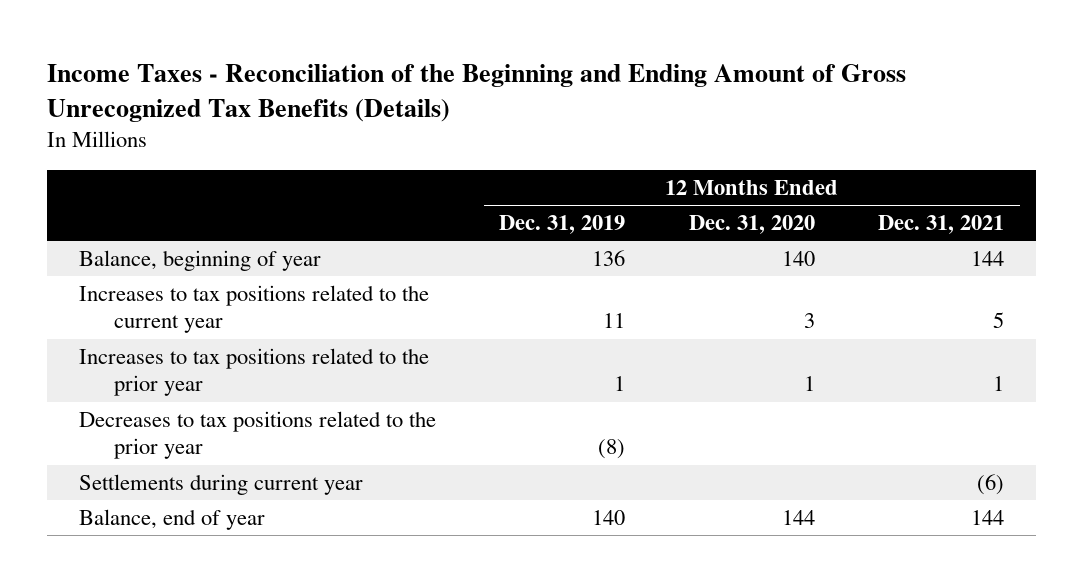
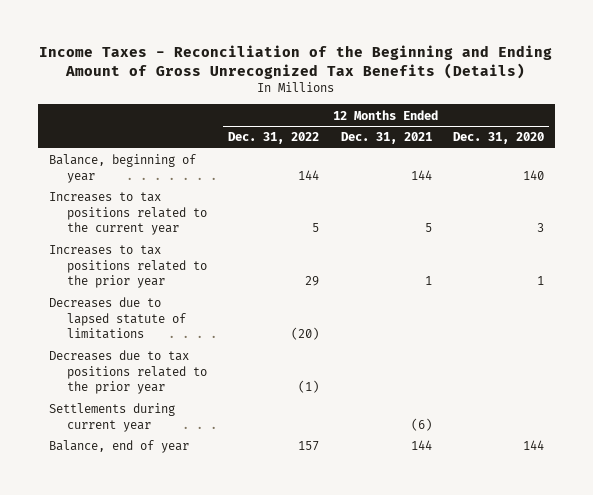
- | 12 Months Ended Dec. 31, 2019 | 12 Months Ended Dec. 31, 2020 | 12 Months Ended Dec. 31, 2021
+ | 12 Months Ended Dec. 31, 2022 | 12 Months Ended Dec. 31, 2021 | 12 Months Ended Dec. 31, 2020
- Decreases to tax positions related to the prior year | (8) | |
+ Decreases due to lapsed statute of limitations | (20) | |
+ Decreases due to tax positions related to the prior year | (1) | |

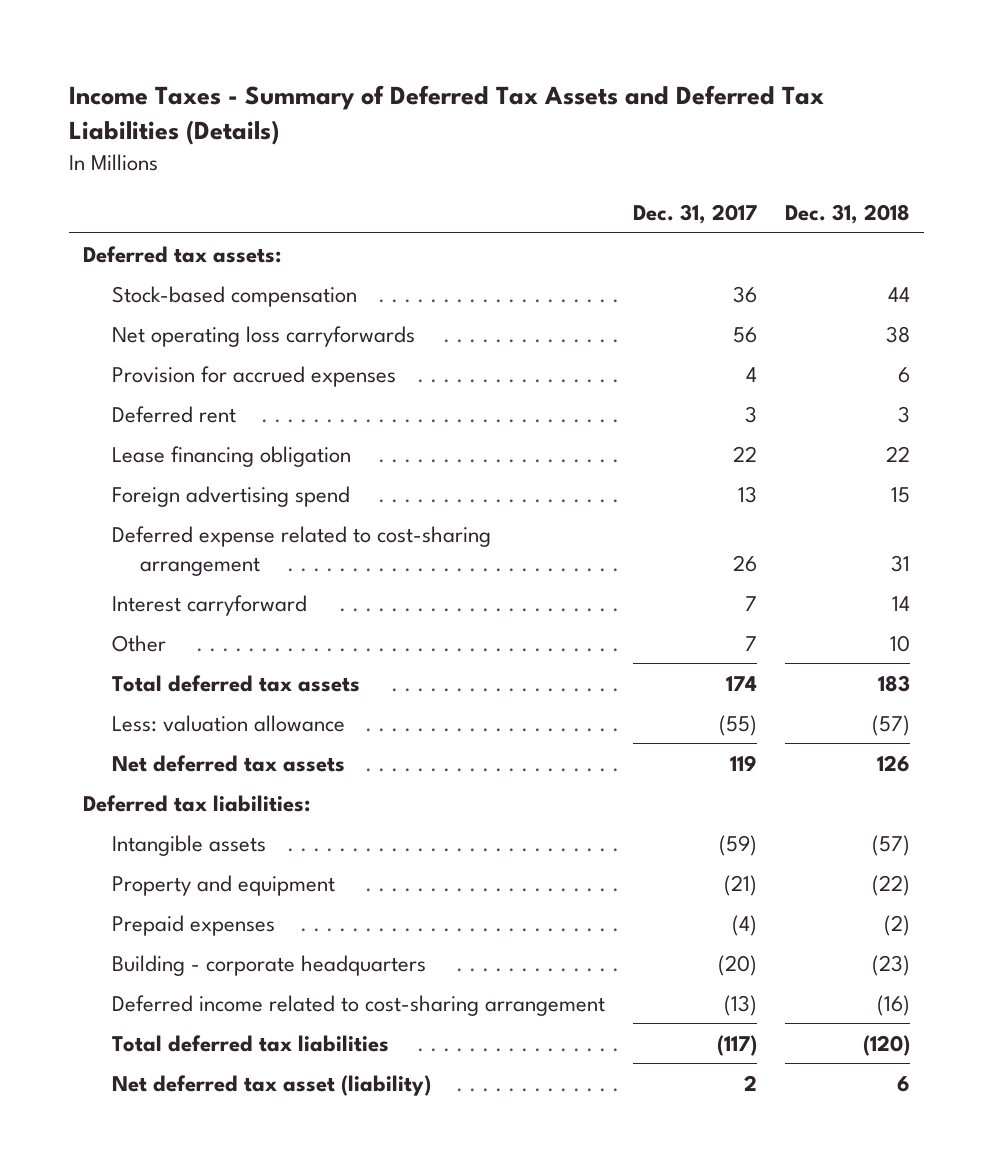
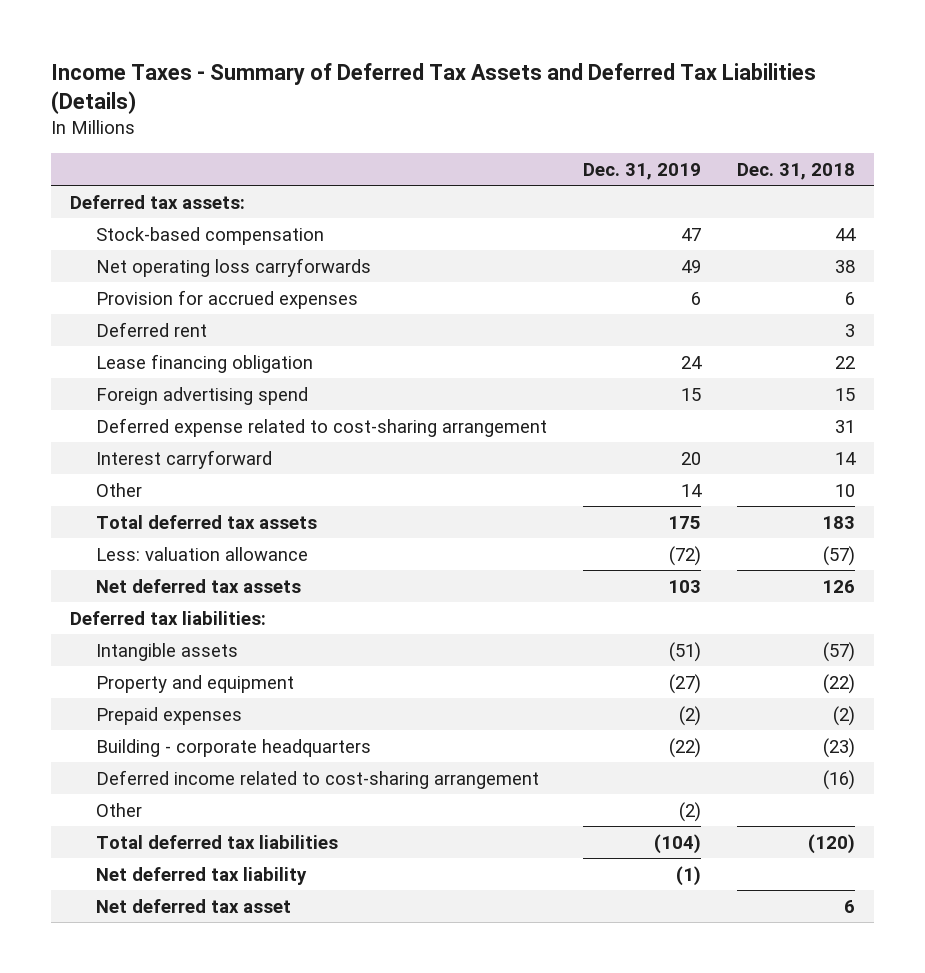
- | Dec. 31, 2017 | Dec. 31, 2018
+ | Dec. 31, 2019 | Dec. 31, 2018
+ Other | (2) |
- Net deferred tax asset (liability) | 2 | 6
+ Net deferred tax liability | (1) |
+ Net deferred tax asset | | 6

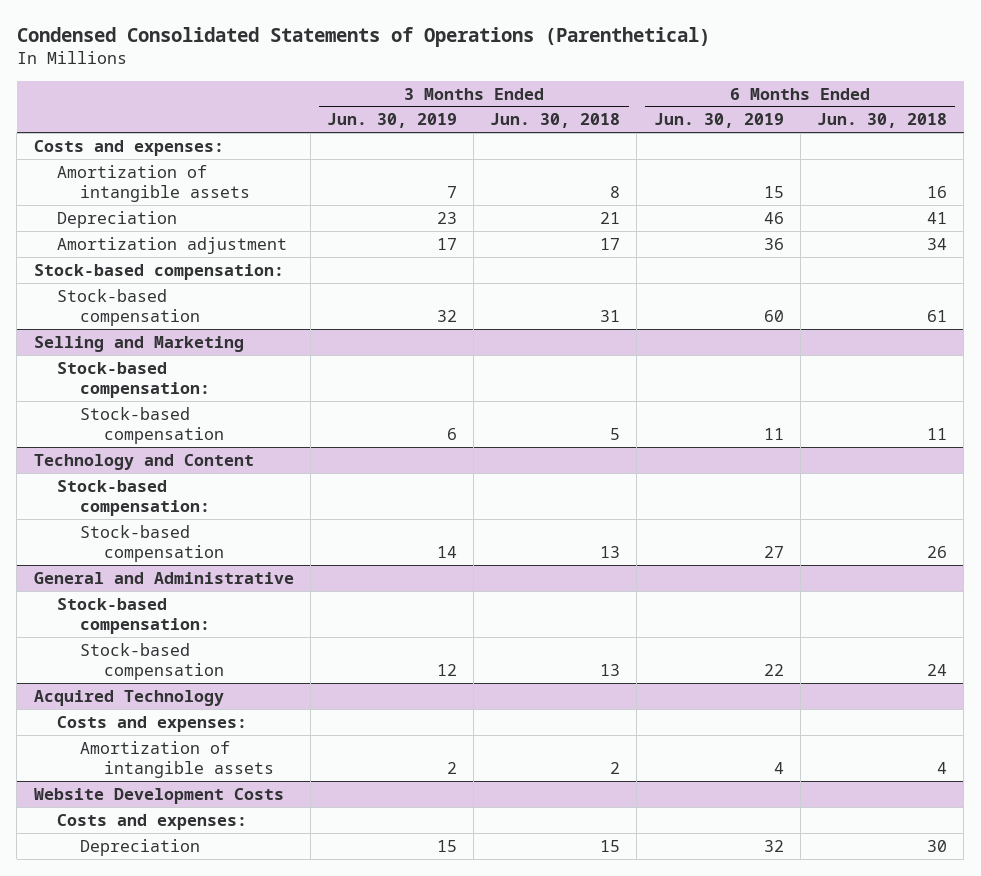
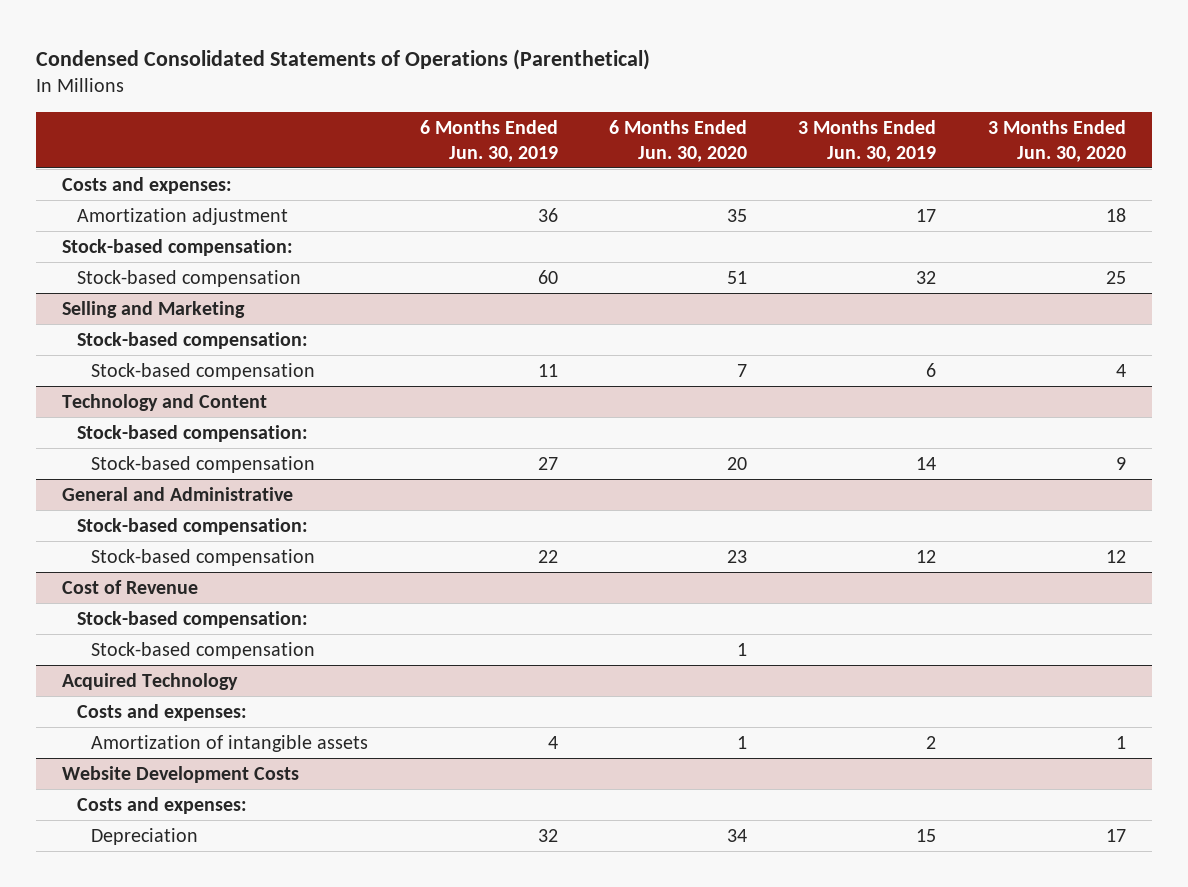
- | 3 Months Ended Jun. 30, 2019 | 3 Months Ended Jun. 30, 2018 | 6 Months Ended Jun. 30, 2019 | 6 Months Ended Jun. 30, 2018
+ | 6 Months Ended Jun. 30, 2019 | 6 Months Ended Jun. 30, 2020 | 3 Months Ended Jun. 30, 2019 | 3 Months Ended Jun. 30, 2020
- Amortization of intangible assets | 7 | 8 | 15 | 16
- Depreciation | 23 | 21 | 46 | 41
+ Cost of Revenue
+ Stock-based compensation:
+ Stock-based compensation | | 1 | |

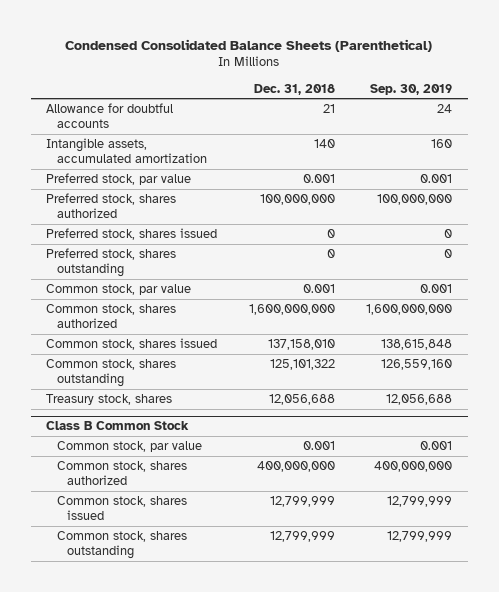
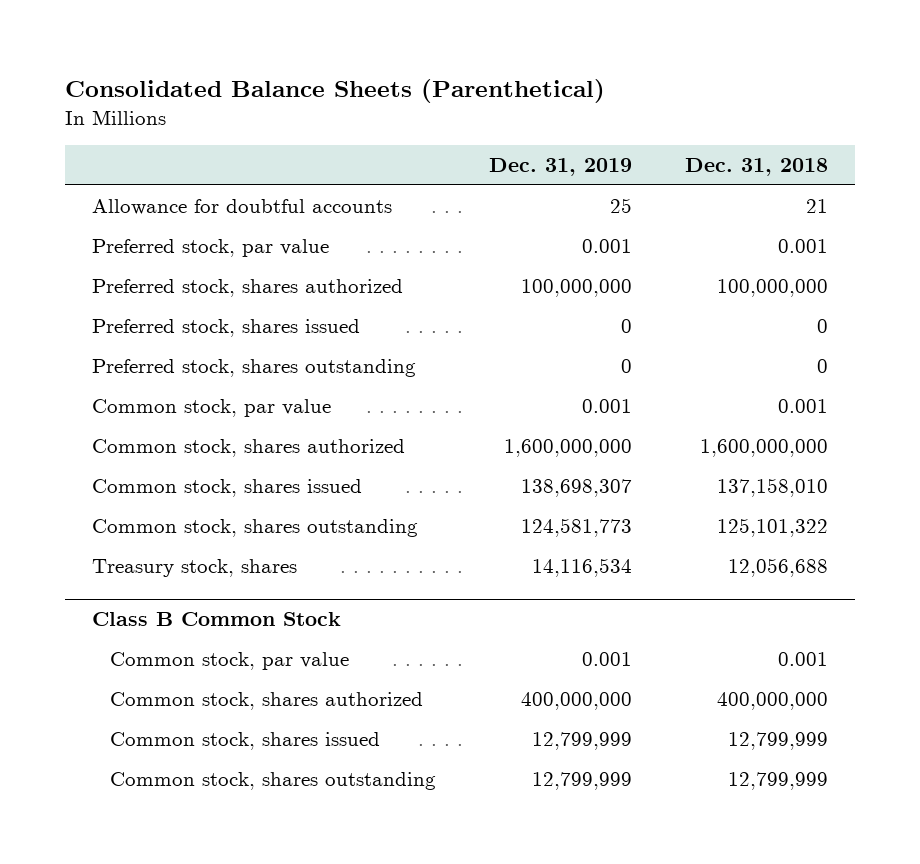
- Condensed Consolidated Balance Sheets (Parenthetical)
+ Consolidated Balance Sheets (Parenthetical)
- | Dec. 31, 2018 | Sep. 30, 2019
+ | Dec. 31, 2019 | Dec. 31, 2018
- Intangible assets, accumulated amortization | 140 | 160

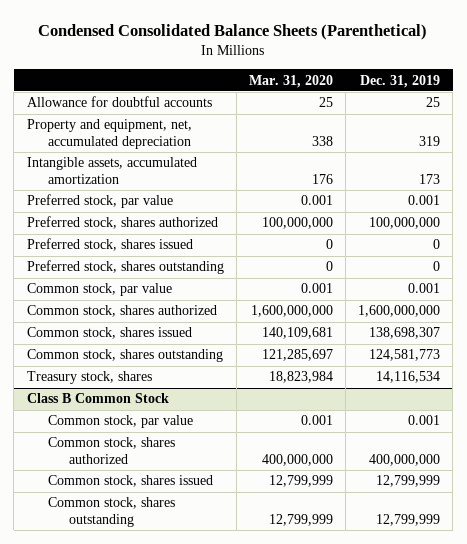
- Consolidated Balance Sheets (Parenthetical)
+ Condensed Consolidated Balance Sheets (Parenthetical)
- | Dec. 31, 2019 | Dec. 31, 2018
+ | Mar. 31, 2020 | Dec. 31, 2019
+ Property and equipment, net, accumulated depreciation | 338 | 319
+ Intangible assets, accumulated amortization | 176 | 173

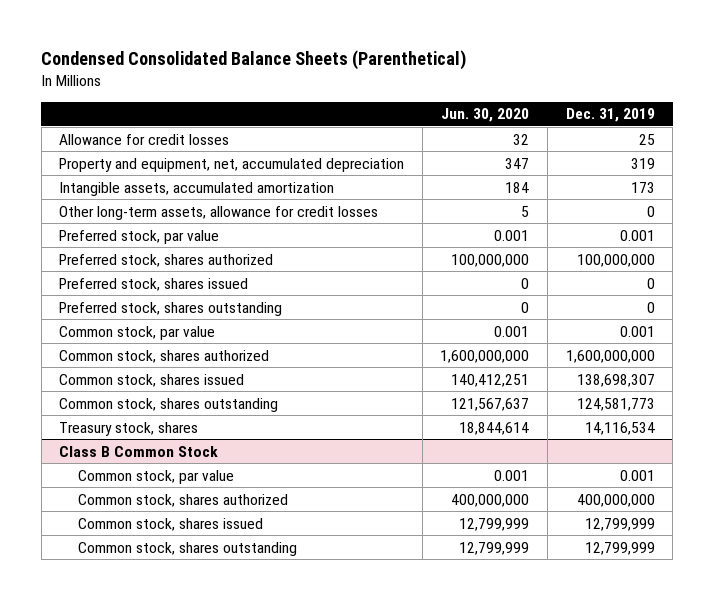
- | Mar. 31, 2020 | Dec. 31, 2019
+ | Jun. 30, 2020 | Dec. 31, 2019
- Allowance for doubtful accounts | 25 | 25
+ Allowance for credit losses | 32 | 25
+ Other long-term assets, allowance for credit losses | 5 | 0

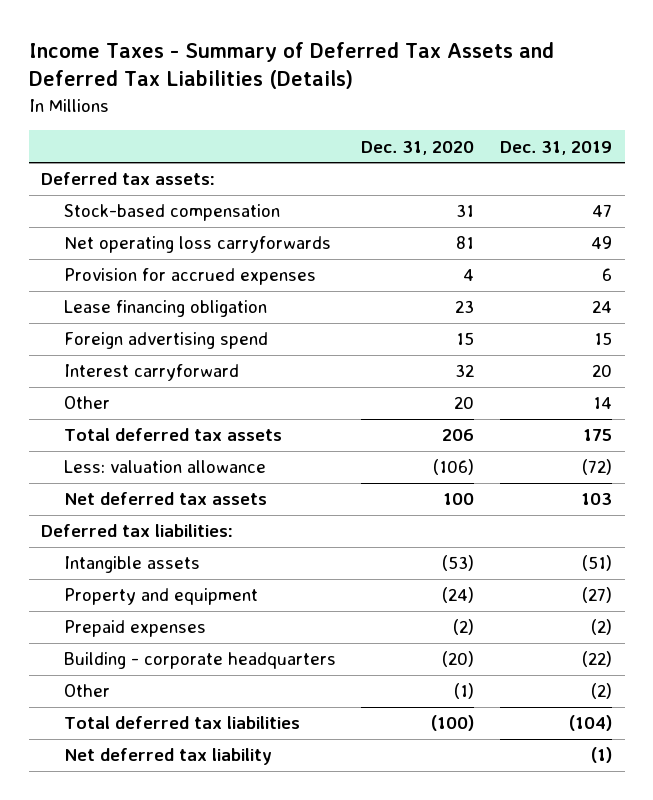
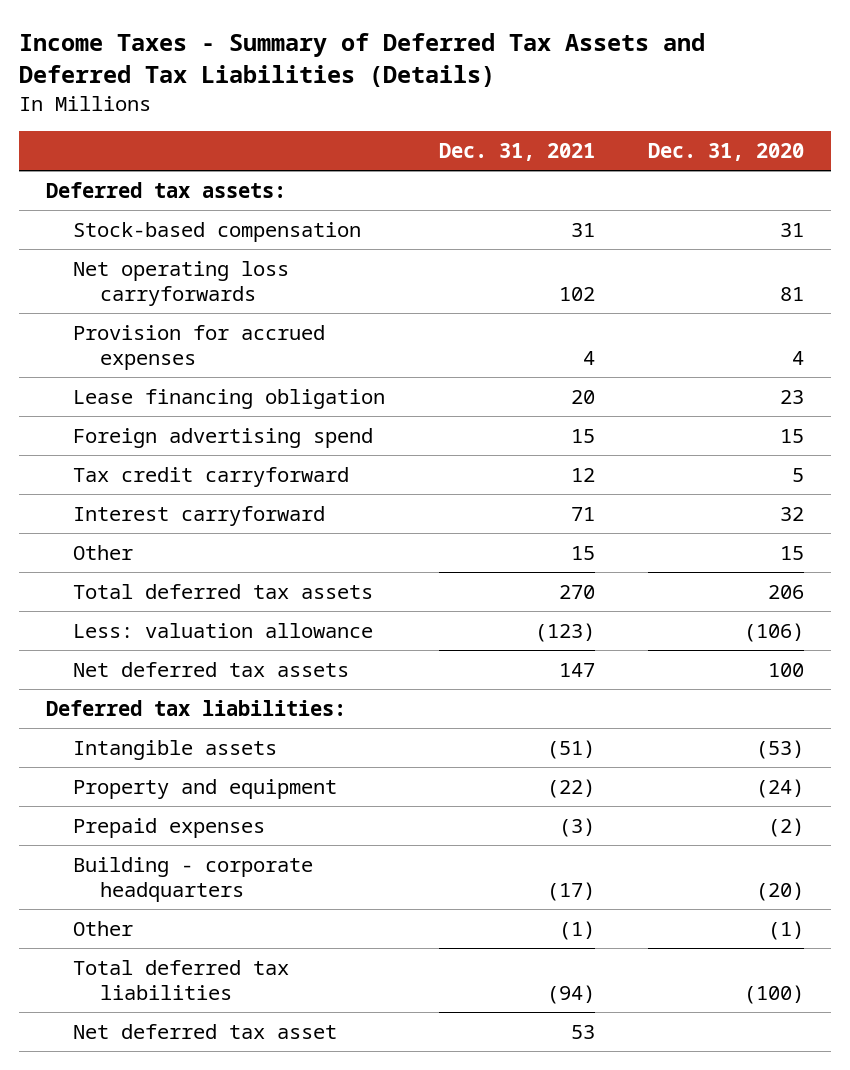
- | Dec. 31, 2020 | Dec. 31, 2019
+ | Dec. 31, 2021 | Dec. 31, 2020
+ Tax credit carryforward | 12 | 5
- Other | 20 | 14
+ Other | 15 | 15
- Net deferred tax liability | | (1)
+ Net deferred tax asset | 53 |

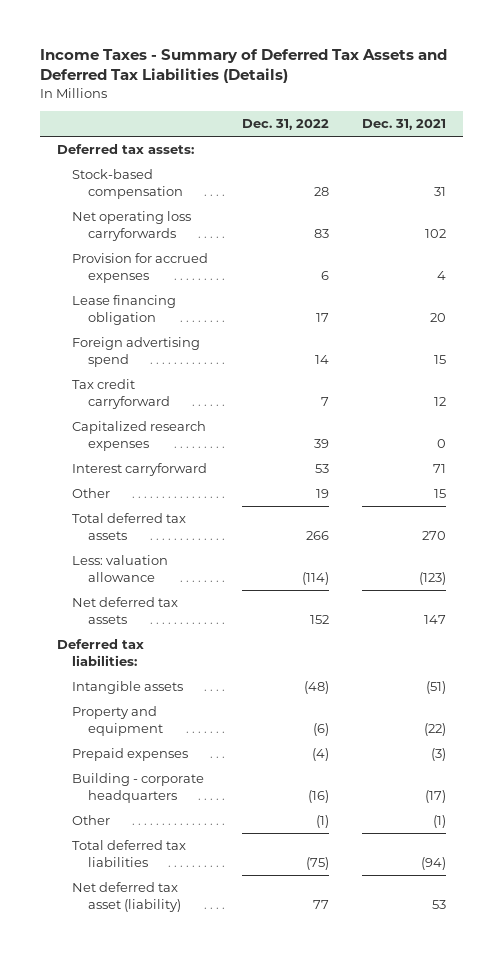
- | Dec. 31, 2021 | Dec. 31, 2020
+ | Dec. 31, 2022 | Dec. 31, 2021
+ Capitalized research expenses | 39 | 0
- Net deferred tax asset | 53 |
+ Net deferred tax asset (liability) | 77 | 53

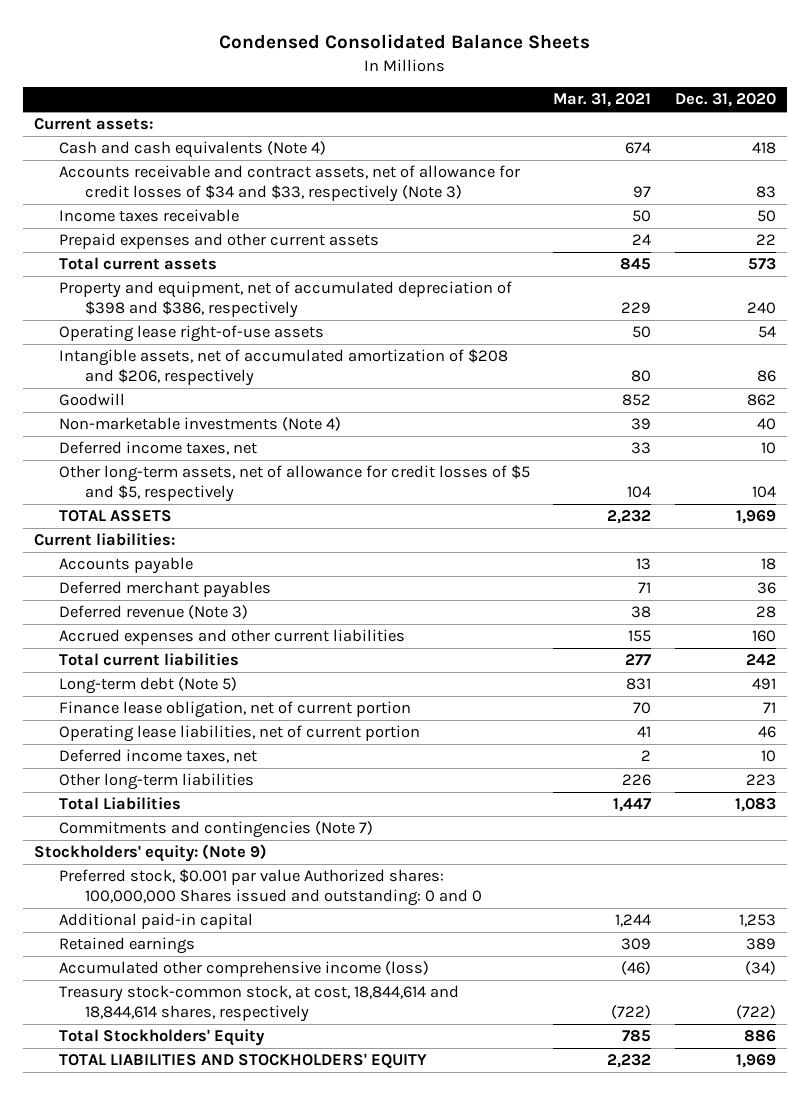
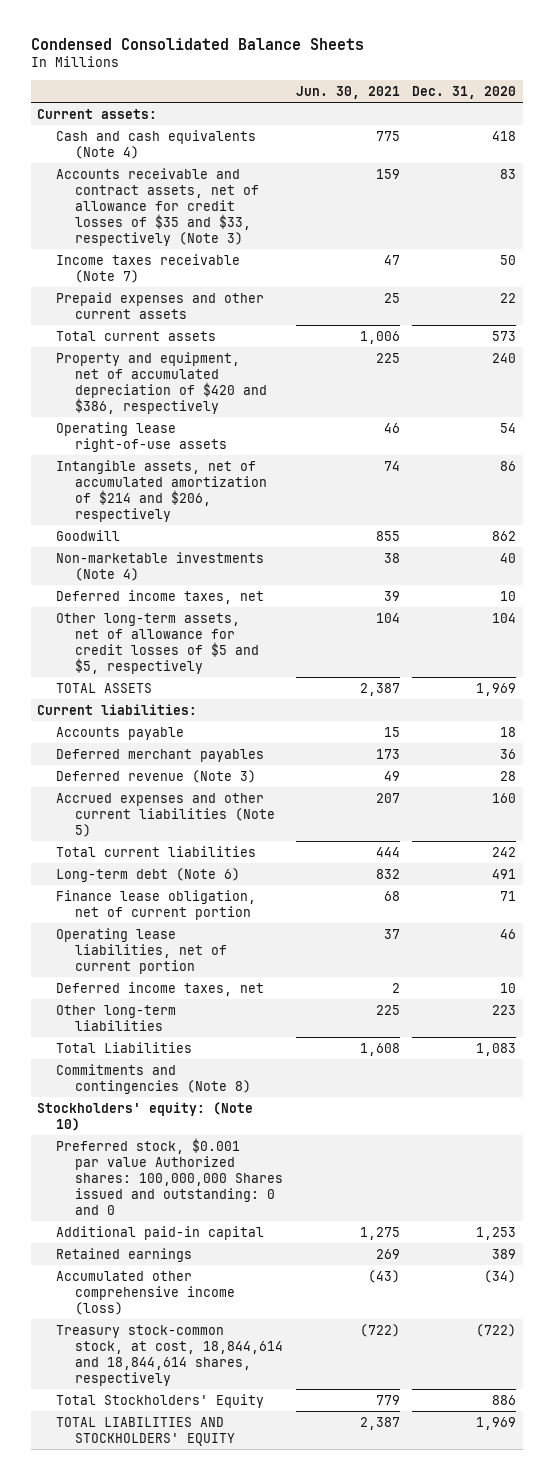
- | Mar. 31, 2021 | Dec. 31, 2020
+ | Jun. 30, 2021 | Dec. 31, 2020
- Accounts receivable and contract assets, net of allowance for credit losses of $34 and $33, respectively (Note 3) | 97 | 83
- Income taxes receivable | 50 | 50
+ Accounts receivable and contract assets, net of allowance for credit losses of $35 and $33, respectively (Note 3) | 159 | 83
+ Income taxes receivable (Note 7) | 47 | 50
- Property and equipment, net of accumulated depreciation of $398 and $386, respectively | 229 | 240
+ Property and equipment, net of accumulated depreciation of $420 and $386, respectively | 225 | 240
- Intangible assets, net of accumulated amortization of $208 and $206, respectively | 80 | 86
+ Intangible assets, net of accumulated amortization of $214 and $206, respectively | 74 | 86
- Accrued expenses and other current liabilities | 155 | 160
+ Accrued expenses and other current liabilities (Note 5) | 207 | 160
- Long-term debt (Note 5) | 831 | 491
+ Long-term debt (Note 6) | 832 | 491
- Commitments and contingencies (Note 7)
- Stockholders' equity: (Note 9)
+ Commitments and contingencies (Note 8)
+ Stockholders' equity: (Note 10)

